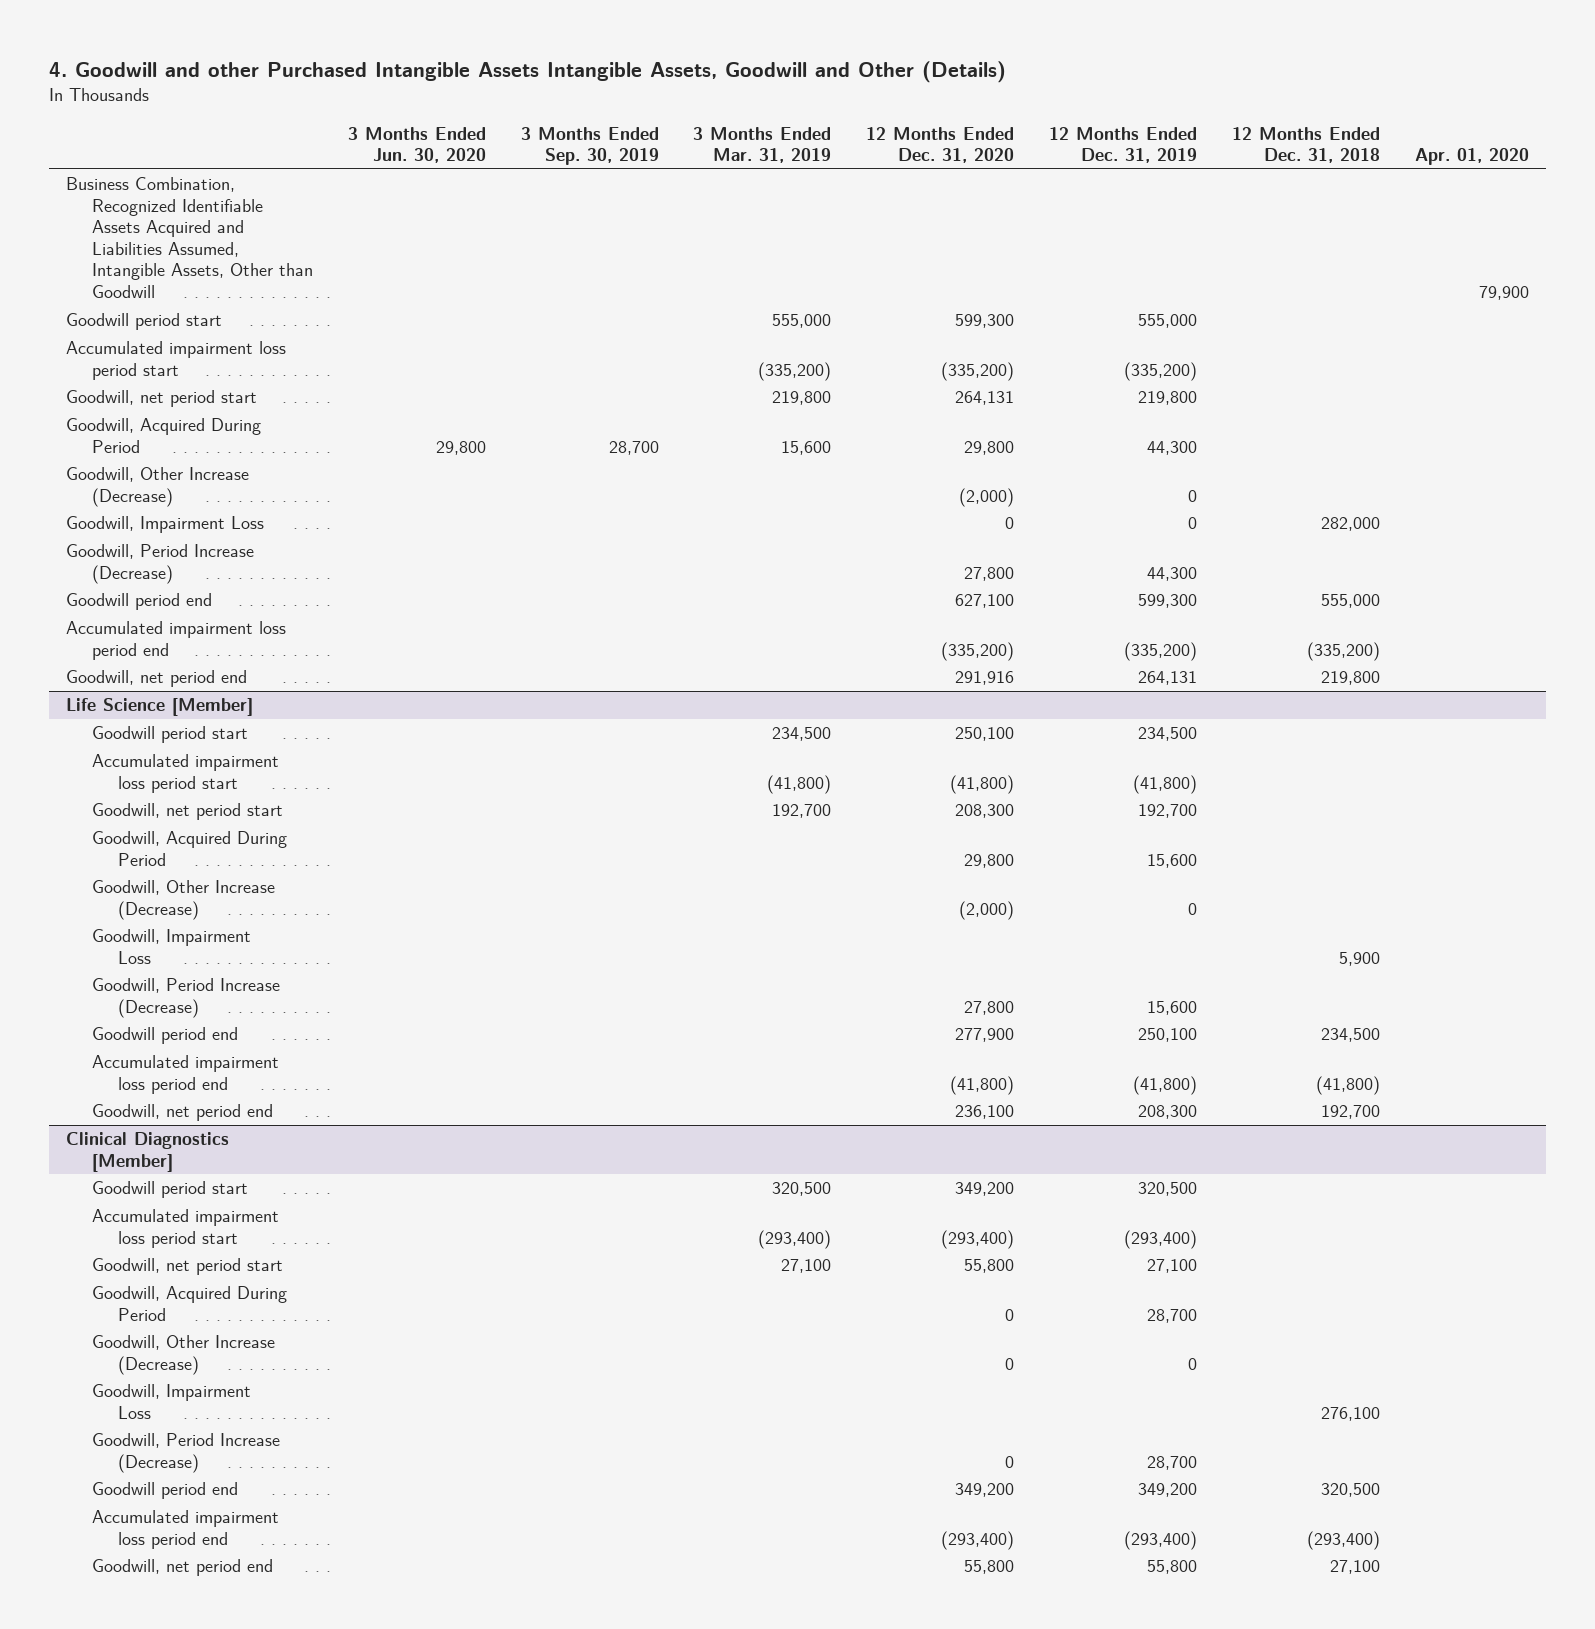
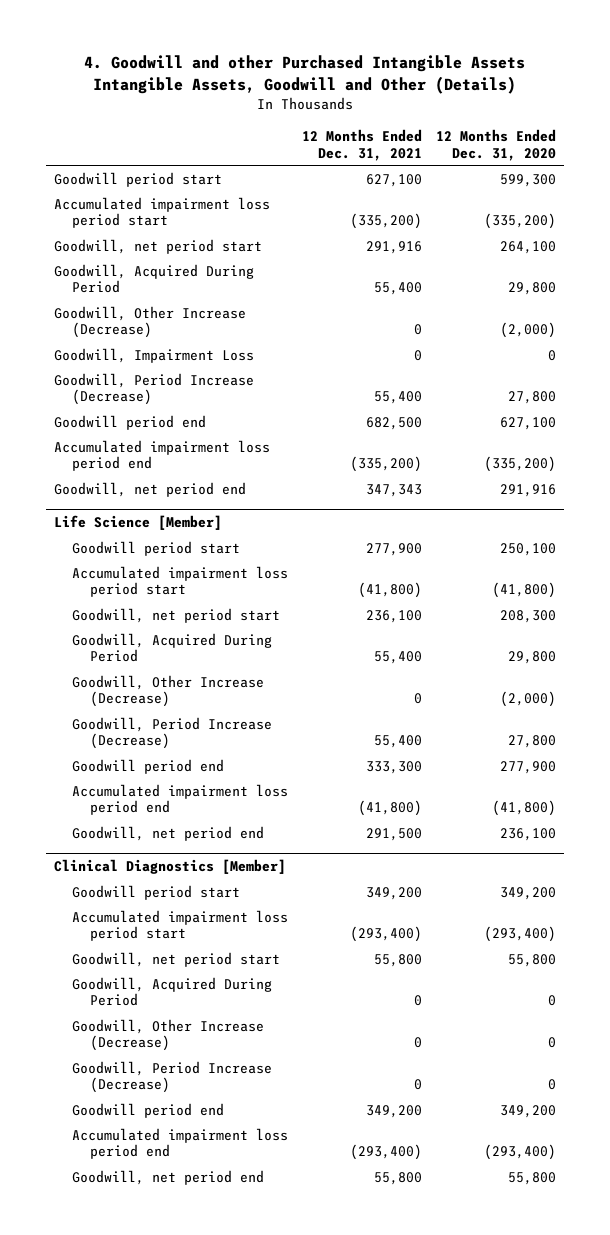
- | 3 Months Ended Jun. 30, 2020 | 3 Months Ended Sep. 30, 2019 | 3 Months Ended Mar. 31, 2019 | 12 Months Ended Dec. 31, 2020 | 12 Months Ended Dec. 31, 2019 | 12 Months Ended Dec. 31, 2018 | Apr. 01, 2020
+ | 12 Months Ended Dec. 31, 2021 | 12 Months Ended Dec. 31, 2020
- Business Combination, Recognized Identifiable Assets Acquired and Liabilities Assumed, Intangible Assets, Other than Goodwill | | | | | | | 79,900
- Goodwill, net period start | | | 219,800 | 264,131 | 219,800 | |
+ Goodwill, net period start | 291,916 | 264,100
@ Life Science [Member]
- Goodwill, Impairment Loss | | | | | | 5,900 |
@ Clinical Diagnostics [Member]
- Goodwill, Impairment Loss | | | | | | 276,100 |

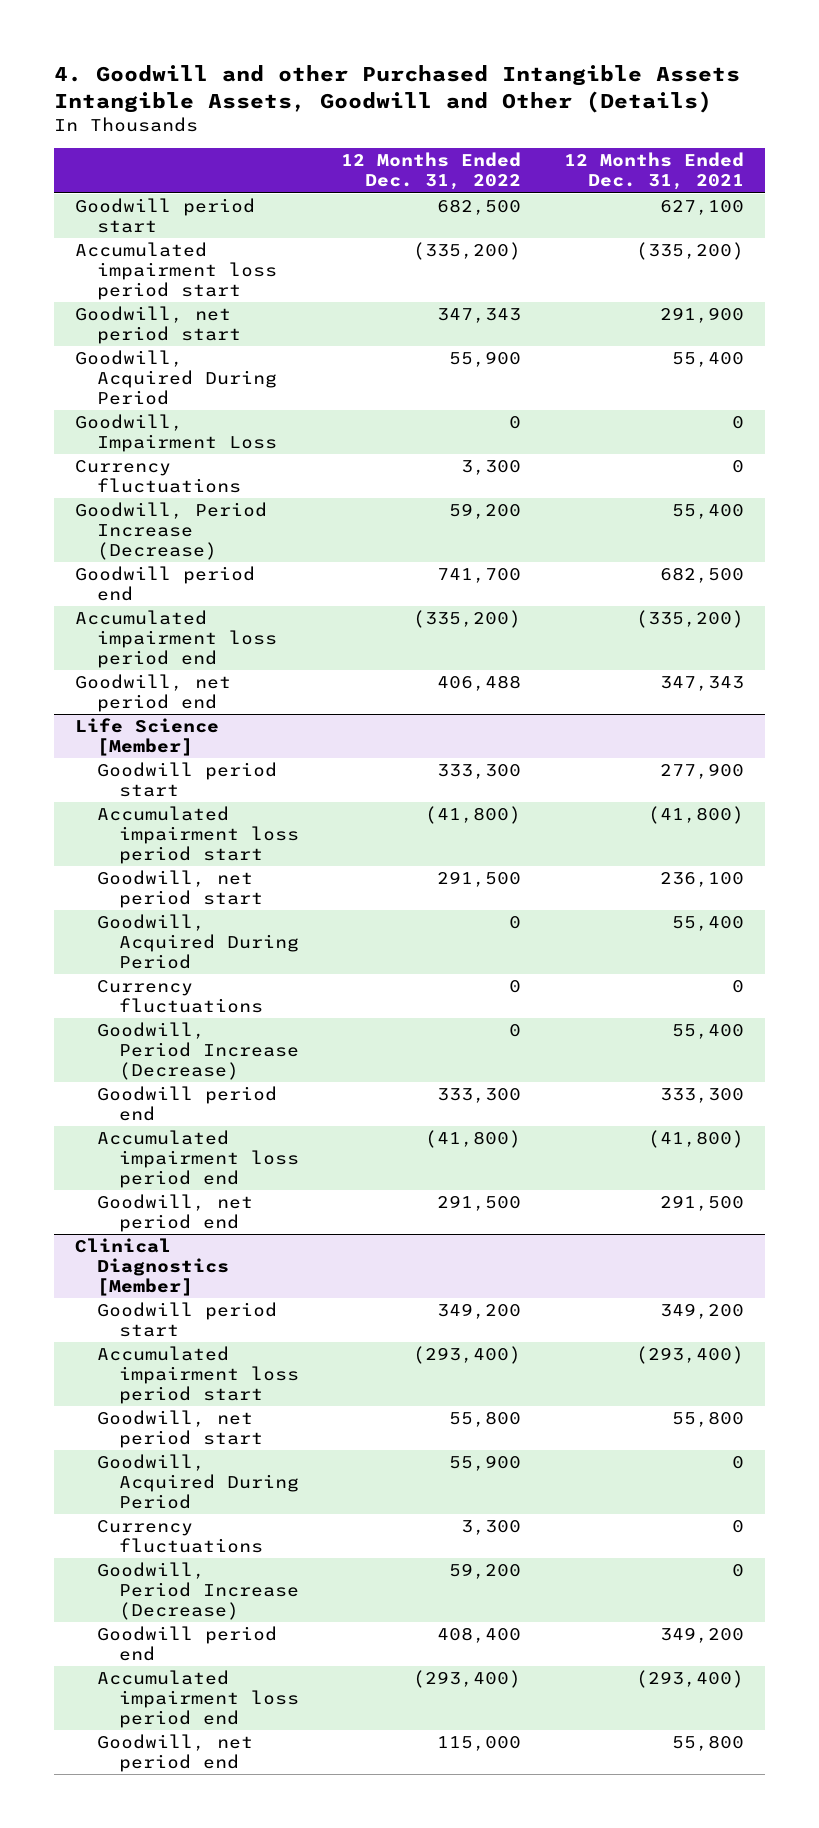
- | 12 Months Ended Dec. 31, 2021 | 12 Months Ended Dec. 31, 2020
+ | 12 Months Ended Dec. 31, 2022 | 12 Months Ended Dec. 31, 2021
- Goodwill, net period start | 291,916 | 264,100
+ Goodwill, net period start | 347,343 | 291,900
- Goodwill, Other Increase (Decrease) | 0 | (2,000)
+ Currency fluctuations | 3,300 | 0
@ Life Science [Member]
- Goodwill, Other Increase (Decrease) | 0 | (2,000)
+ Currency fluctuations | 0 | 0
@ Clinical Diagnostics [Member]
- Goodwill, Other Increase (Decrease) | 0 | 0
+ Currency fluctuations | 3,300 | 0

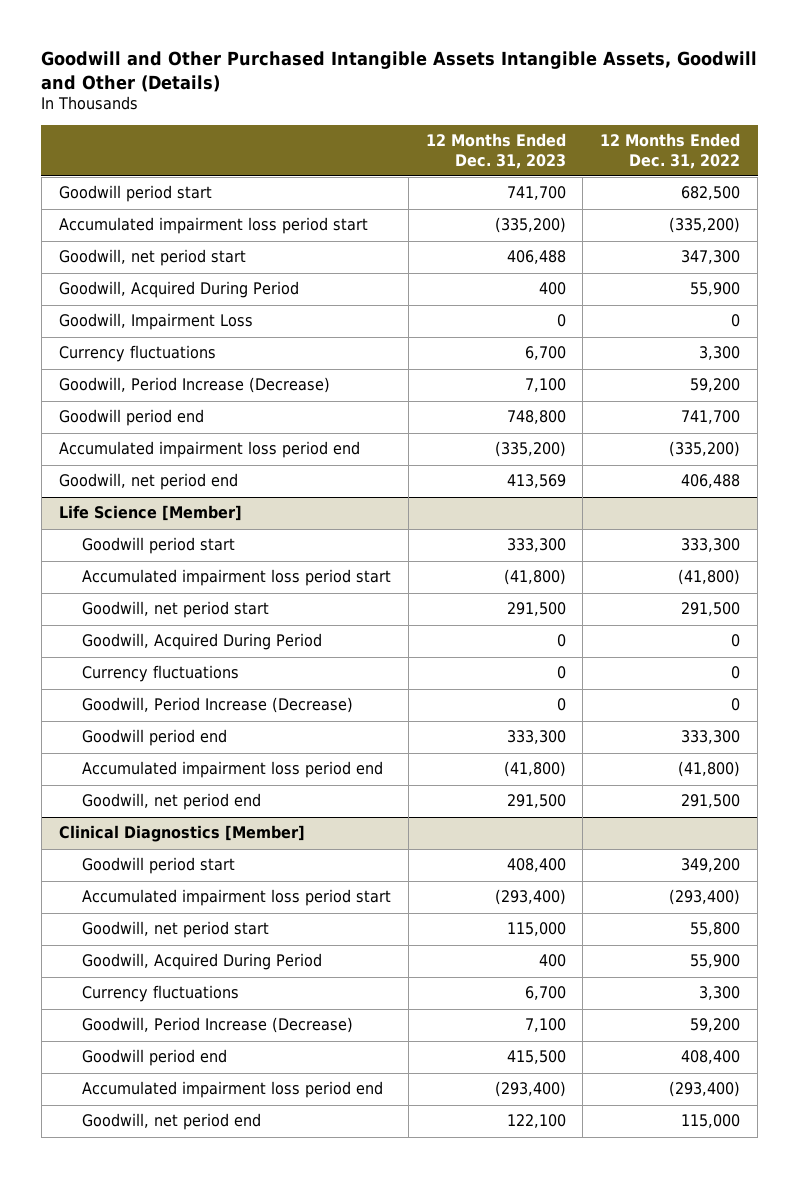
- 4. Goodwill and other Purchased Intangible Assets Intangible Assets, Goodwill and Other (Details)
+ Goodwill and Other Purchased Intangible Assets Intangible Assets, Goodwill and Other (Details)
- | 12 Months Ended Dec. 31, 2022 | 12 Months Ended Dec. 31, 2021
+ | 12 Months Ended Dec. 31, 2023 | 12 Months Ended Dec. 31, 2022
- Goodwill, net period start | 347,343 | 291,900
+ Goodwill, net period start | 406,488 | 347,300

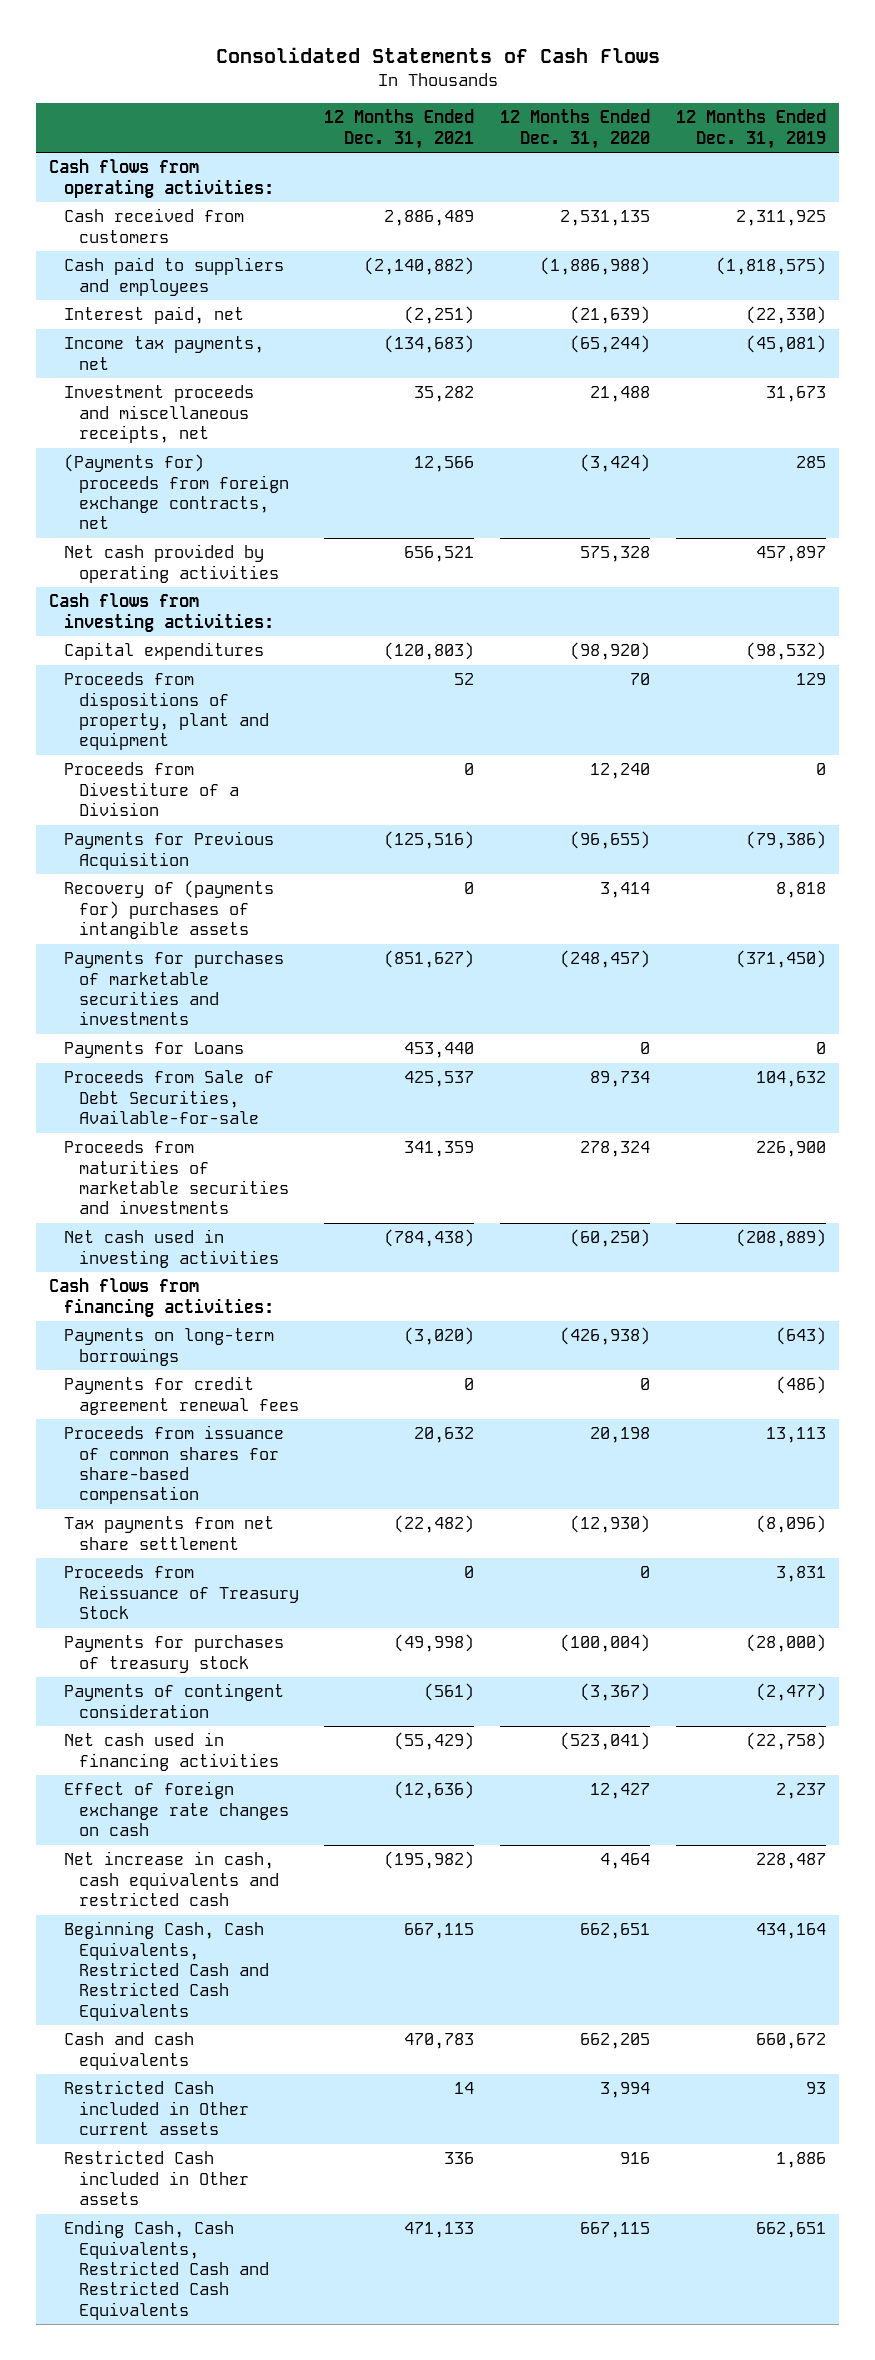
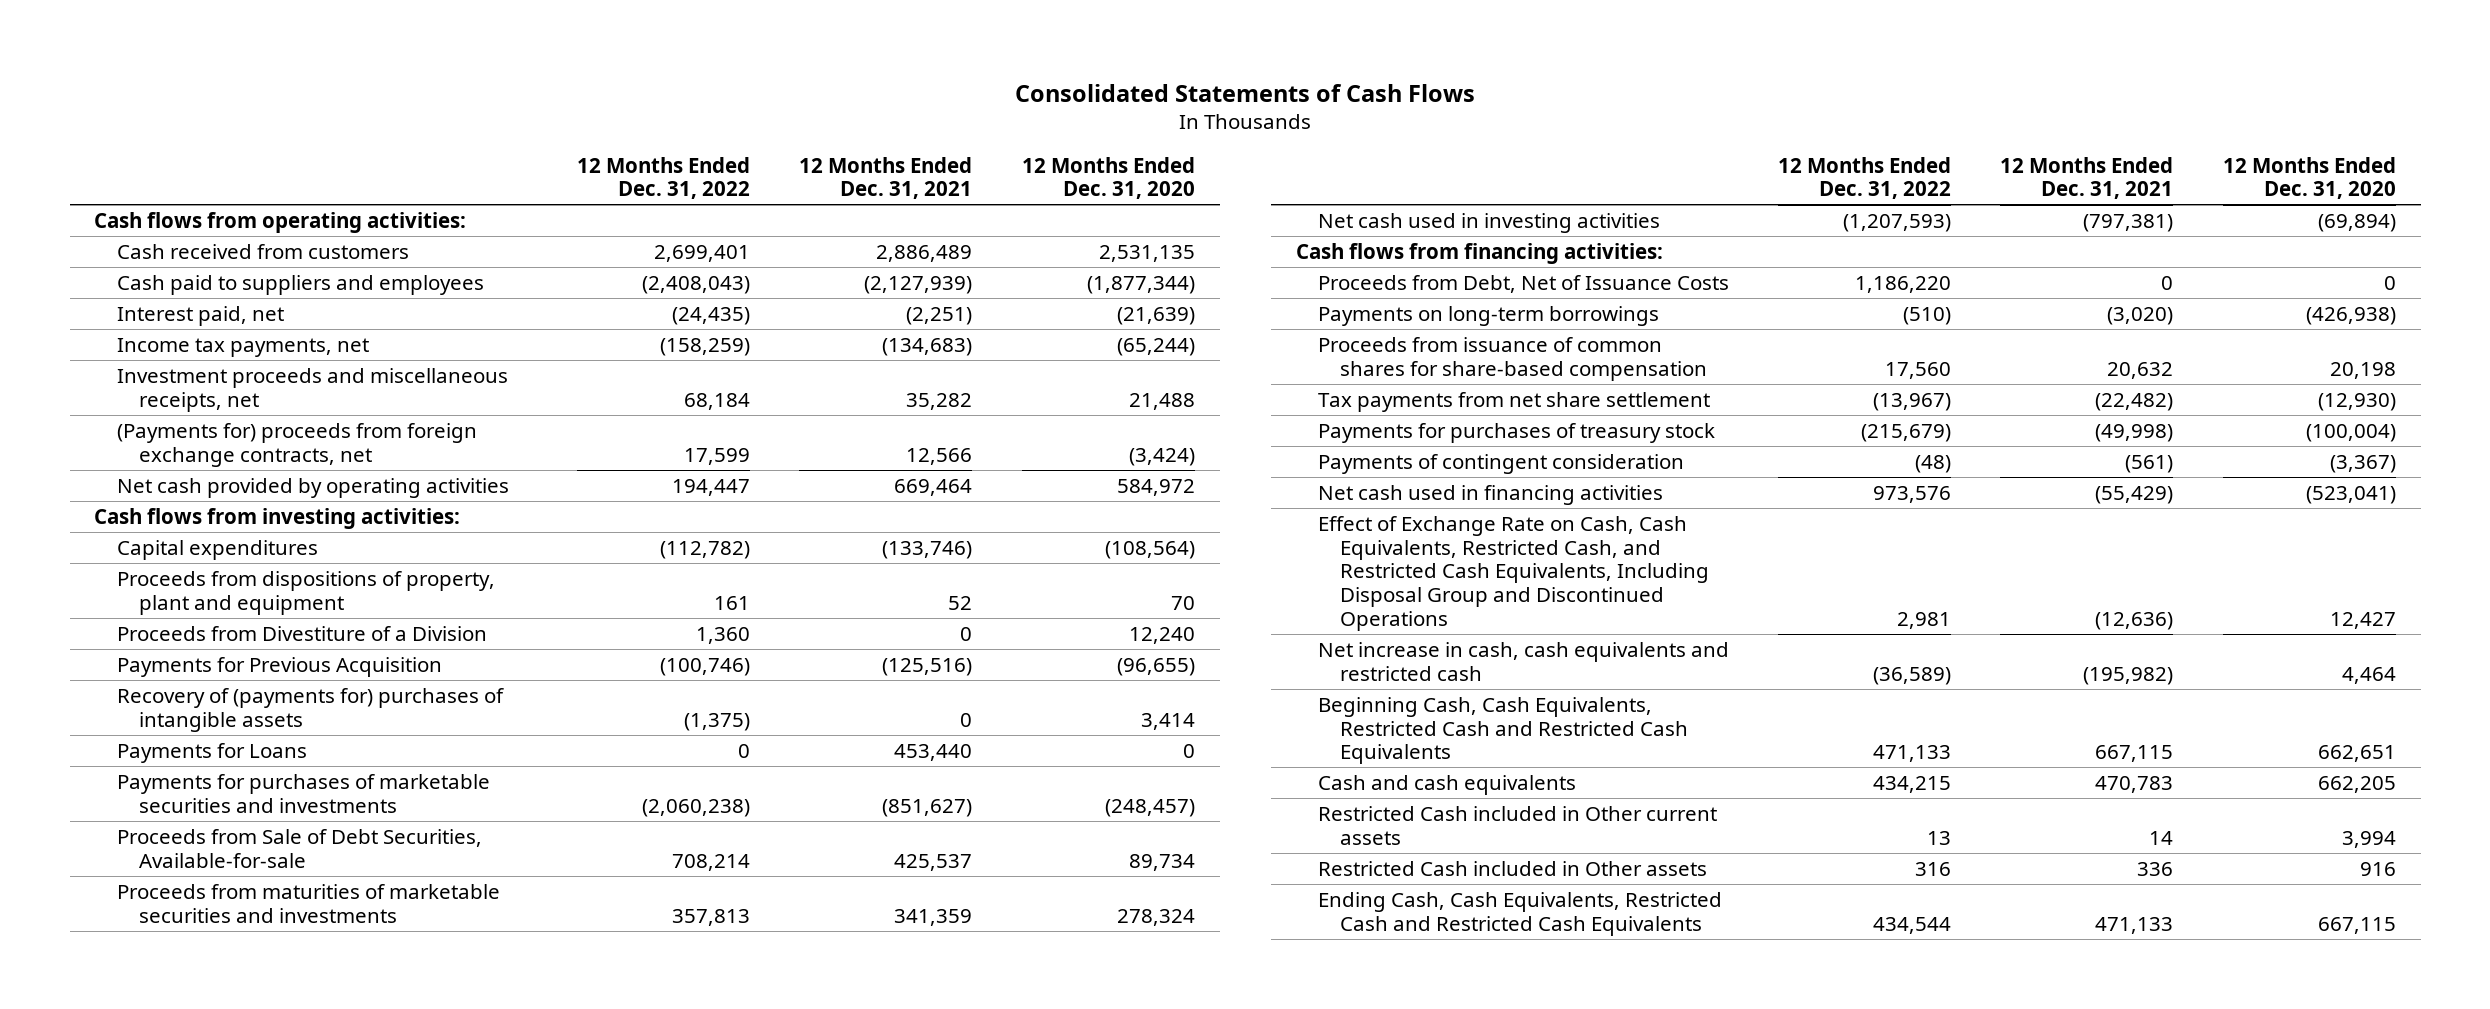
- | 12 Months Ended Dec. 31, 2021 | 12 Months Ended Dec. 31, 2020 | 12 Months Ended Dec. 31, 2019
+ | 12 Months Ended Dec. 31, 2022 | 12 Months Ended Dec. 31, 2021 | 12 Months Ended Dec. 31, 2020
- Cash paid to suppliers and employees | (2,140,882) | (1,886,988) | (1,818,575)
+ Cash paid to suppliers and employees | (2,408,043) | (2,127,939) | (1,877,344)
- Net cash provided by operating activities | 656,521 | 575,328 | 457,897
+ Net cash provided by operating activities | 194,447 | 669,464 | 584,972
- Capital expenditures | (120,803) | (98,920) | (98,532)
+ Capital expenditures | (112,782) | (133,746) | (108,564)
moved down: Payments for purchases of marketable securities and investments | (2,060,238) | (851,627) | (248,457)
- Net cash used in investing activities | (784,438) | (60,250) | (208,889)
+ Net cash used in investing activities | (1,207,593) | (797,381) | (69,894)
+ Proceeds from Debt, Net of Issuance Costs | 1,186,220 | 0 | 0
- Payments for credit agreement renewal fees | 0 | 0 | (486)
- Proceeds from Reissuance of Treasury Stock | 0 | 0 | 3,831
- Effect of foreign exchange rate changes on cash | (12,636) | 12,427 | 2,237
+ Effect of Exchange Rate on Cash, Cash Equivalents, Restricted Cash, and Restricted Cash Equivalents, Including Disposal Group and Discontinued Operations | 2,981 | (12,636) | 12,427

